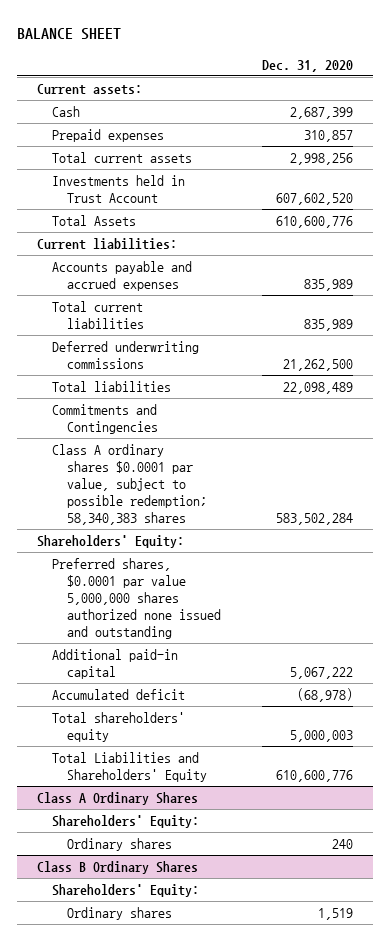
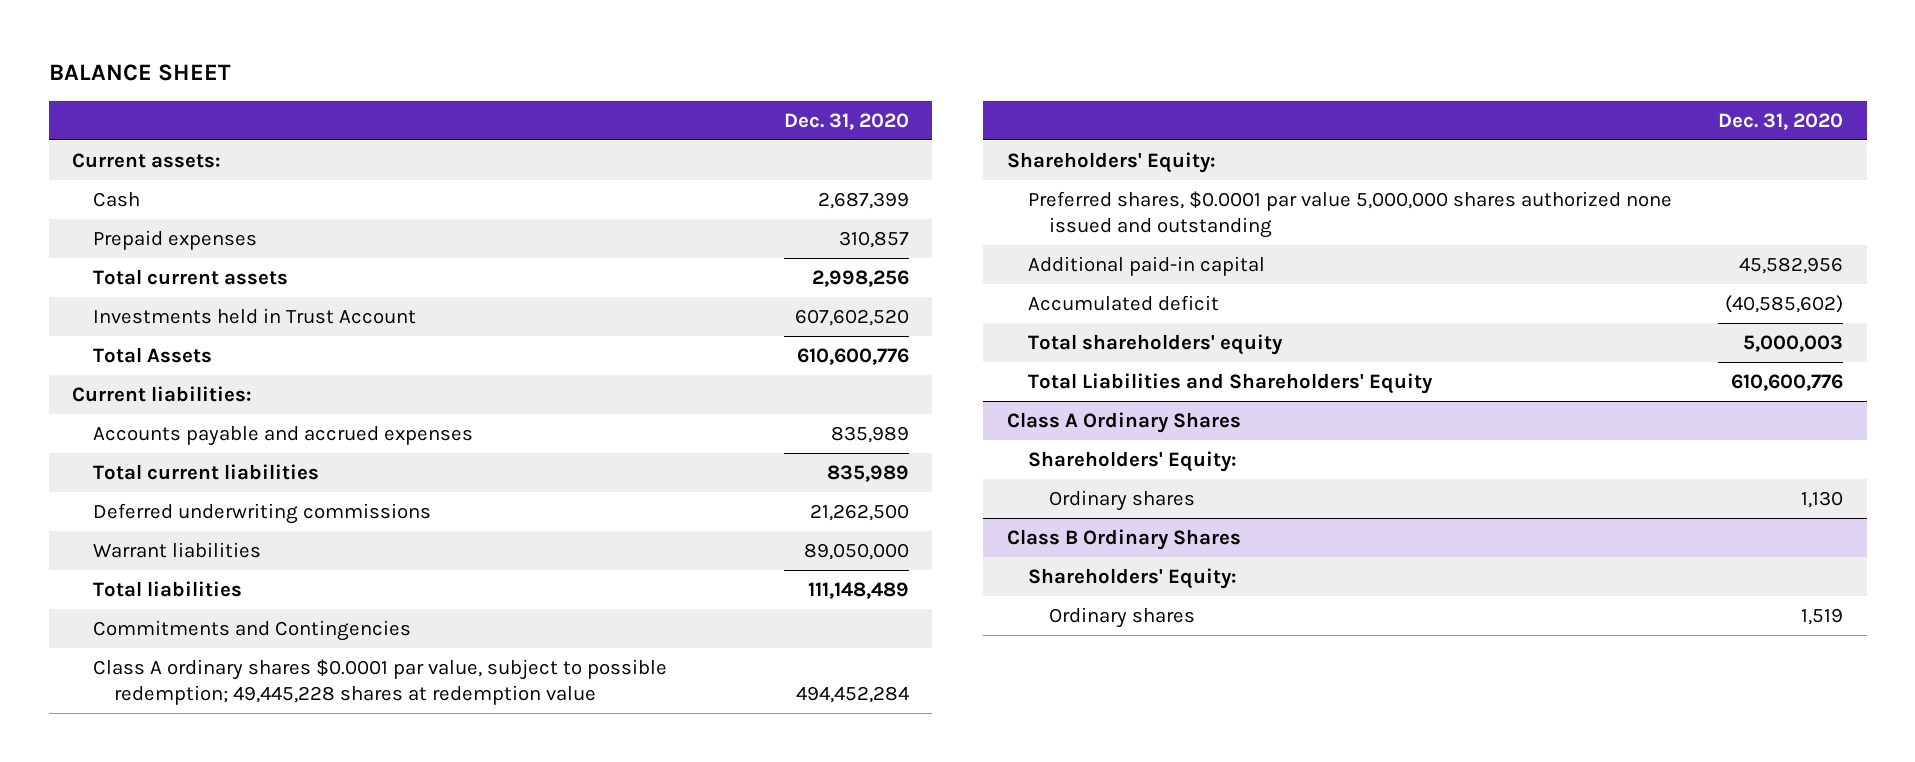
- Total liabilities | 22,098,489
+ Warrant liabilities | 89,050,000
+ Total liabilities | 111,148,489
- Class A ordinary shares $0.0001 par value, subject to possible redemption; 58,340,383 shares | 583,502,284
+ Class A ordinary shares $0.0001 par value, subject to possible redemption; 49,445,228 shares at redemption value | 494,452,284
- Additional paid-in capital | 5,067,222
- Accumulated deficit | (68,978)
+ Additional paid-in capital | 45,582,956
+ Accumulated deficit | (40,585,602)
@ Class A Ordinary Shares
- Ordinary shares | 240
+ Ordinary shares | 1,130

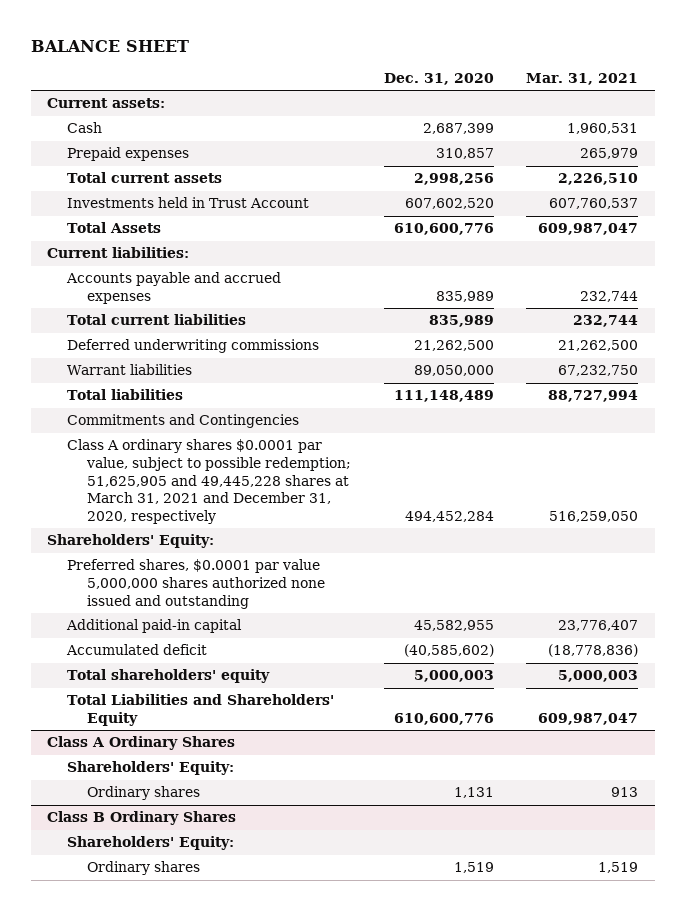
- | Dec. 31, 2020
+ | Dec. 31, 2020 | Mar. 31, 2021
- Class A ordinary shares $0.0001 par value, subject to possible redemption; 49,445,228 shares at redemption value | 494,452,284
+ Class A ordinary shares $0.0001 par value, subject to possible redemption; 51,625,905 and 49,445,228 shares at March 31, 2021 and December 31, 2020, respectively | 494,452,284 | 516,259,050
- Additional paid-in capital | 45,582,956
+ Additional paid-in capital | 45,582,955 | 23,776,407
@ Class A Ordinary Shares
- Ordinary shares | 1,130
+ Ordinary shares | 1,131 | 913

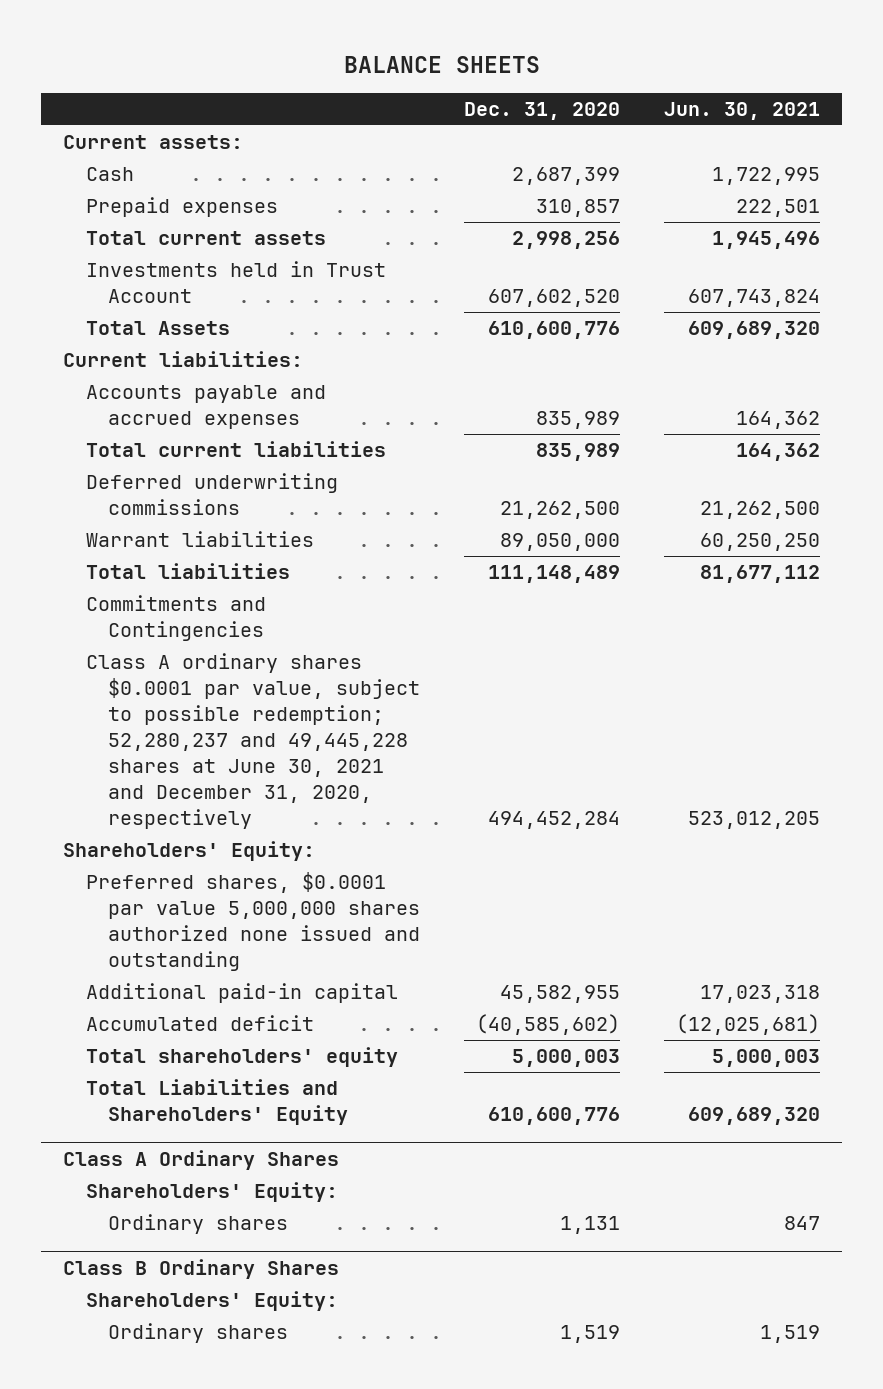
- BALANCE SHEET
+ BALANCE SHEETS
- | Dec. 31, 2020 | Mar. 31, 2021
+ | Dec. 31, 2020 | Jun. 30, 2021
- Class A ordinary shares $0.0001 par value, subject to possible redemption; 51,625,905 and 49,445,228 shares at March 31, 2021 and December 31, 2020, respectively | 494,452,284 | 516,259,050
+ Class A ordinary shares $0.0001 par value, subject to possible redemption; 52,280,237 and 49,445,228 shares at June 30, 2021 and December 31, 2020, respectively | 494,452,284 | 523,012,205

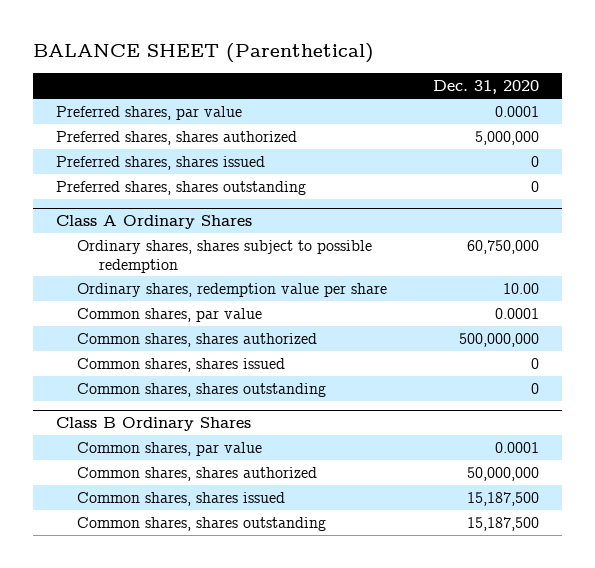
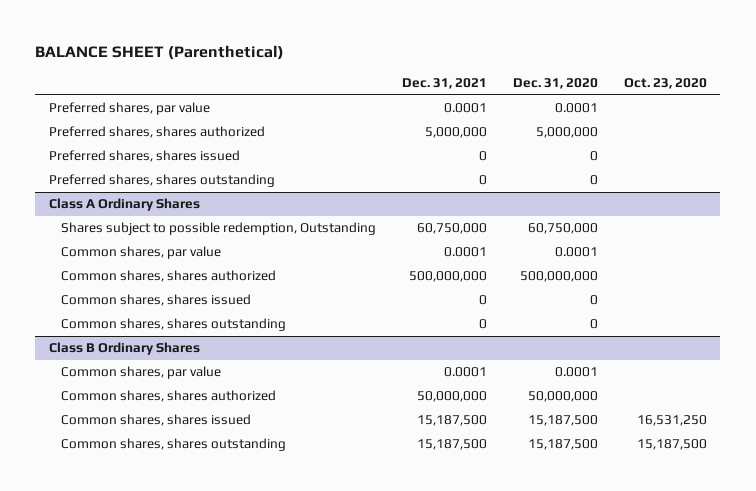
- | Dec. 31, 2020
+ | Dec. 31, 2021 | Dec. 31, 2020 | Oct. 23, 2020
@ Class A Ordinary Shares
- Ordinary shares, shares subject to possible redemption | 60,750,000
- Ordinary shares, redemption value per share | 10.00
+ Shares subject to possible redemption, Outstanding | 60,750,000 | 60,750,000 |

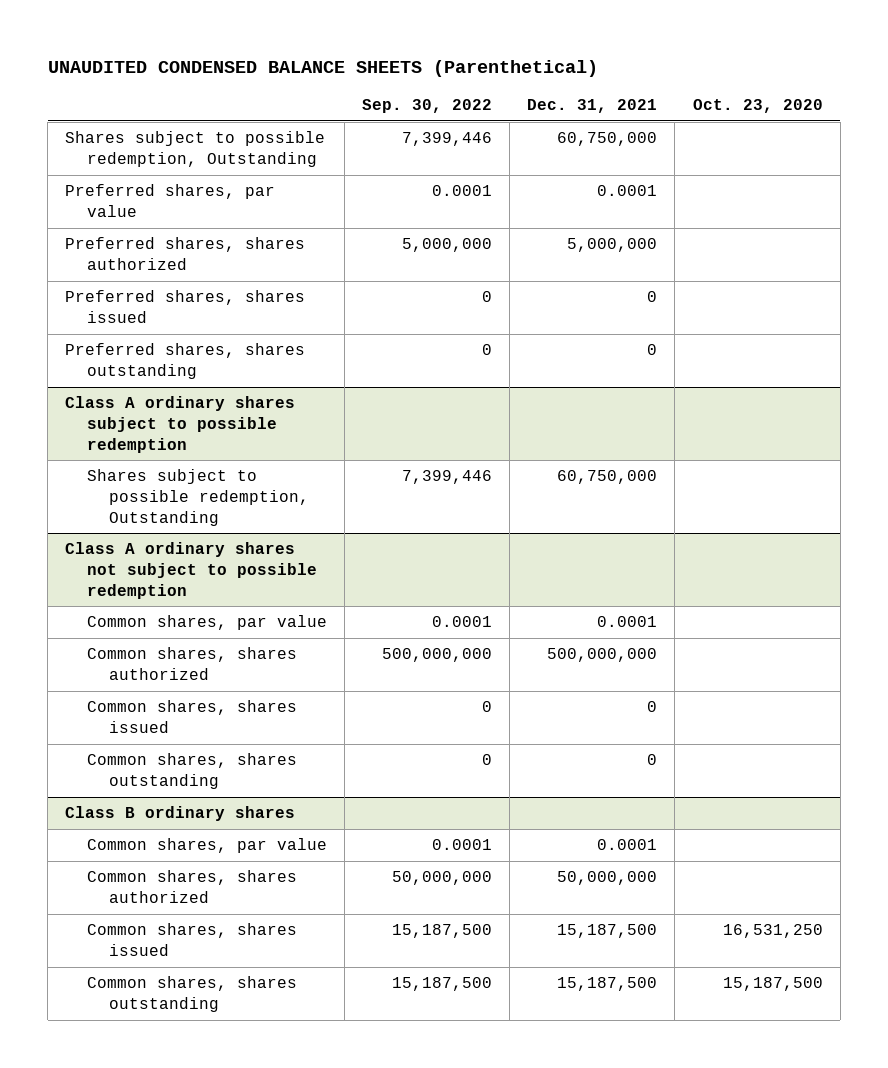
- BALANCE SHEET (Parenthetical)
+ UNAUDITED CONDENSED BALANCE SHEETS (Parenthetical)
- | Dec. 31, 2021 | Dec. 31, 2020 | Oct. 23, 2020
+ | Sep. 30, 2022 | Dec. 31, 2021 | Oct. 23, 2020
+ Shares subject to possible redemption, Outstanding | 7,399,446 | 60,750,000 |
- Class A Ordinary Shares
+ Class A ordinary shares subject to possible redemption
+ Class A ordinary shares not subject to possible redemption
- Class B Ordinary Shares
+ Class B ordinary shares

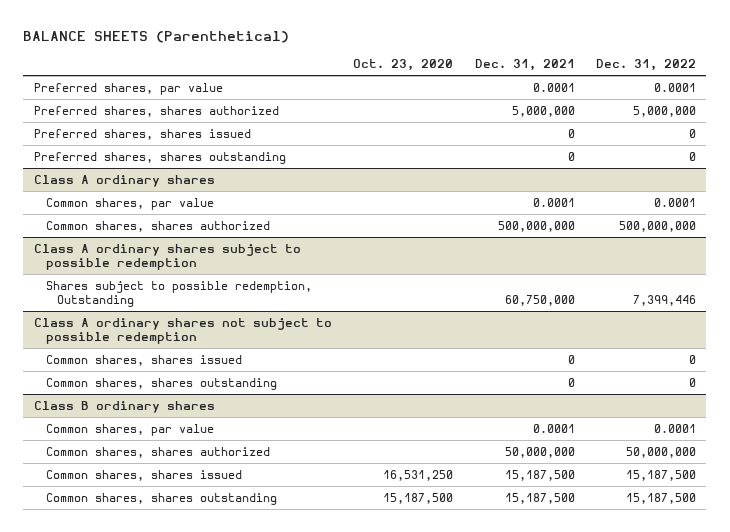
- UNAUDITED CONDENSED BALANCE SHEETS (Parenthetical)
+ BALANCE SHEETS (Parenthetical)
- | Sep. 30, 2022 | Dec. 31, 2021 | Oct. 23, 2020
+ | Oct. 23, 2020 | Dec. 31, 2021 | Dec. 31, 2022
- Shares subject to possible redemption, Outstanding | 7,399,446 | 60,750,000 |
+ Class A ordinary shares
+ Common shares, par value | | 0.0001 | 0.0001
+ Common shares, shares authorized | | 500,000,000 | 500,000,000
@ Class A ordinary shares not subject to possible redemption
- Common shares, par value | 0.0001 | 0.0001 |
- Common shares, shares authorized | 500,000,000 | 500,000,000 |

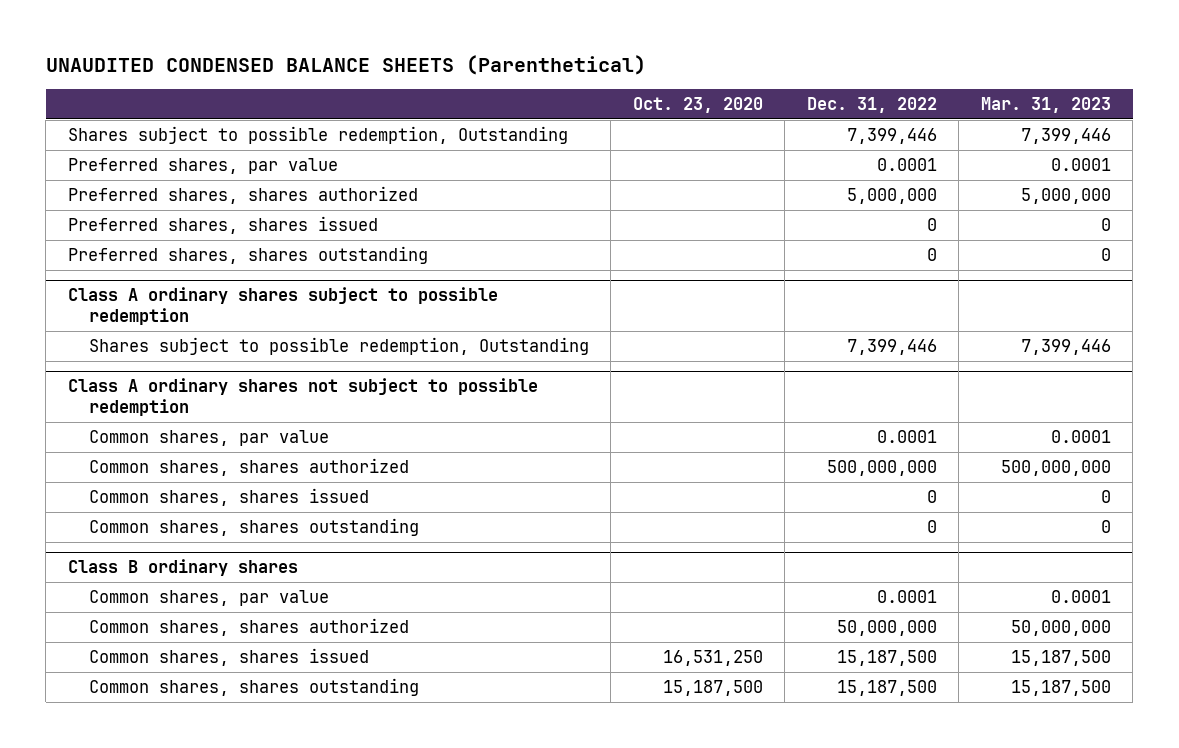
- BALANCE SHEETS (Parenthetical)
+ UNAUDITED CONDENSED BALANCE SHEETS (Parenthetical)
- | Oct. 23, 2020 | Dec. 31, 2021 | Dec. 31, 2022
+ | Oct. 23, 2020 | Dec. 31, 2022 | Mar. 31, 2023
+ Shares subject to possible redemption, Outstanding | | 7,399,446 | 7,399,446
- Class A ordinary shares
- Common shares, par value | | 0.0001 | 0.0001
- Common shares, shares authorized | | 500,000,000 | 500,000,000
@ Class A ordinary shares not subject to possible redemption
+ Common shares, par value | | 0.0001 | 0.0001
+ Common shares, shares authorized | | 500,000,000 | 500,000,000

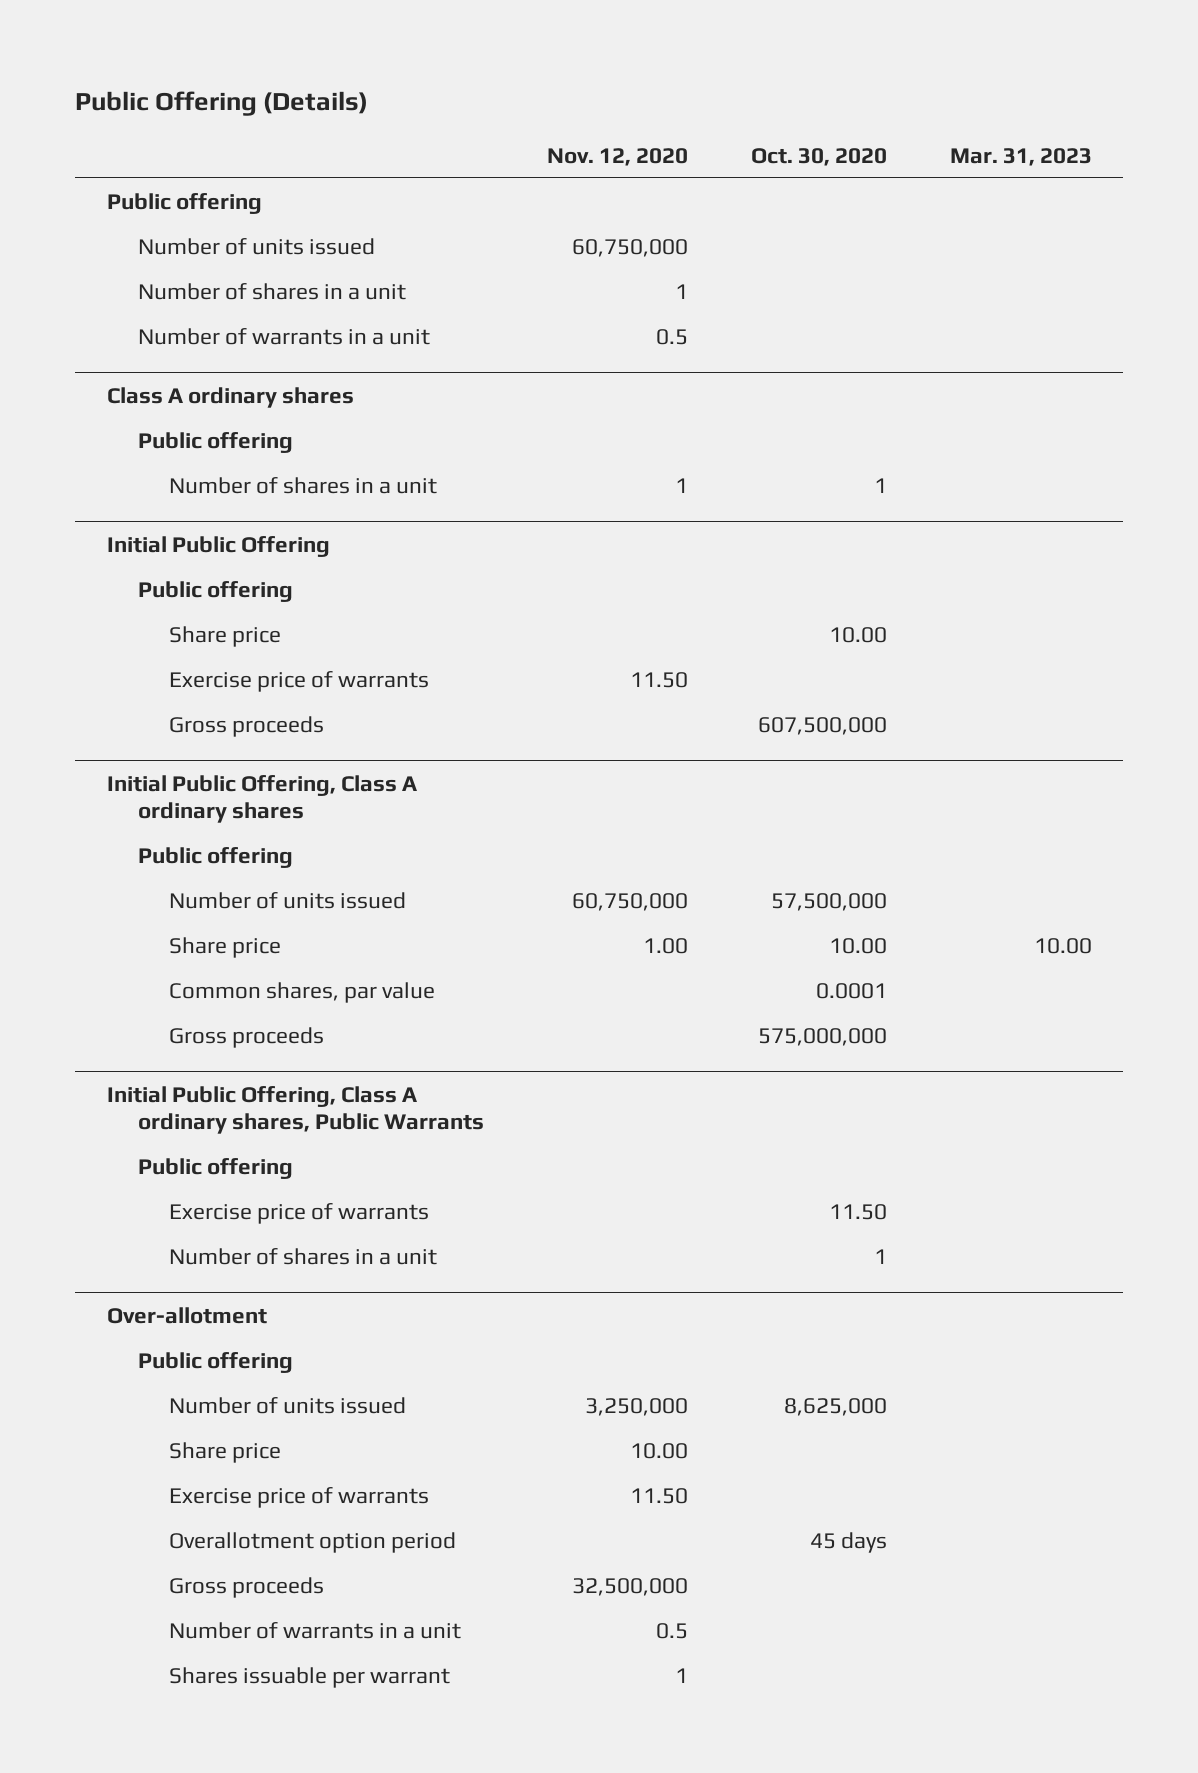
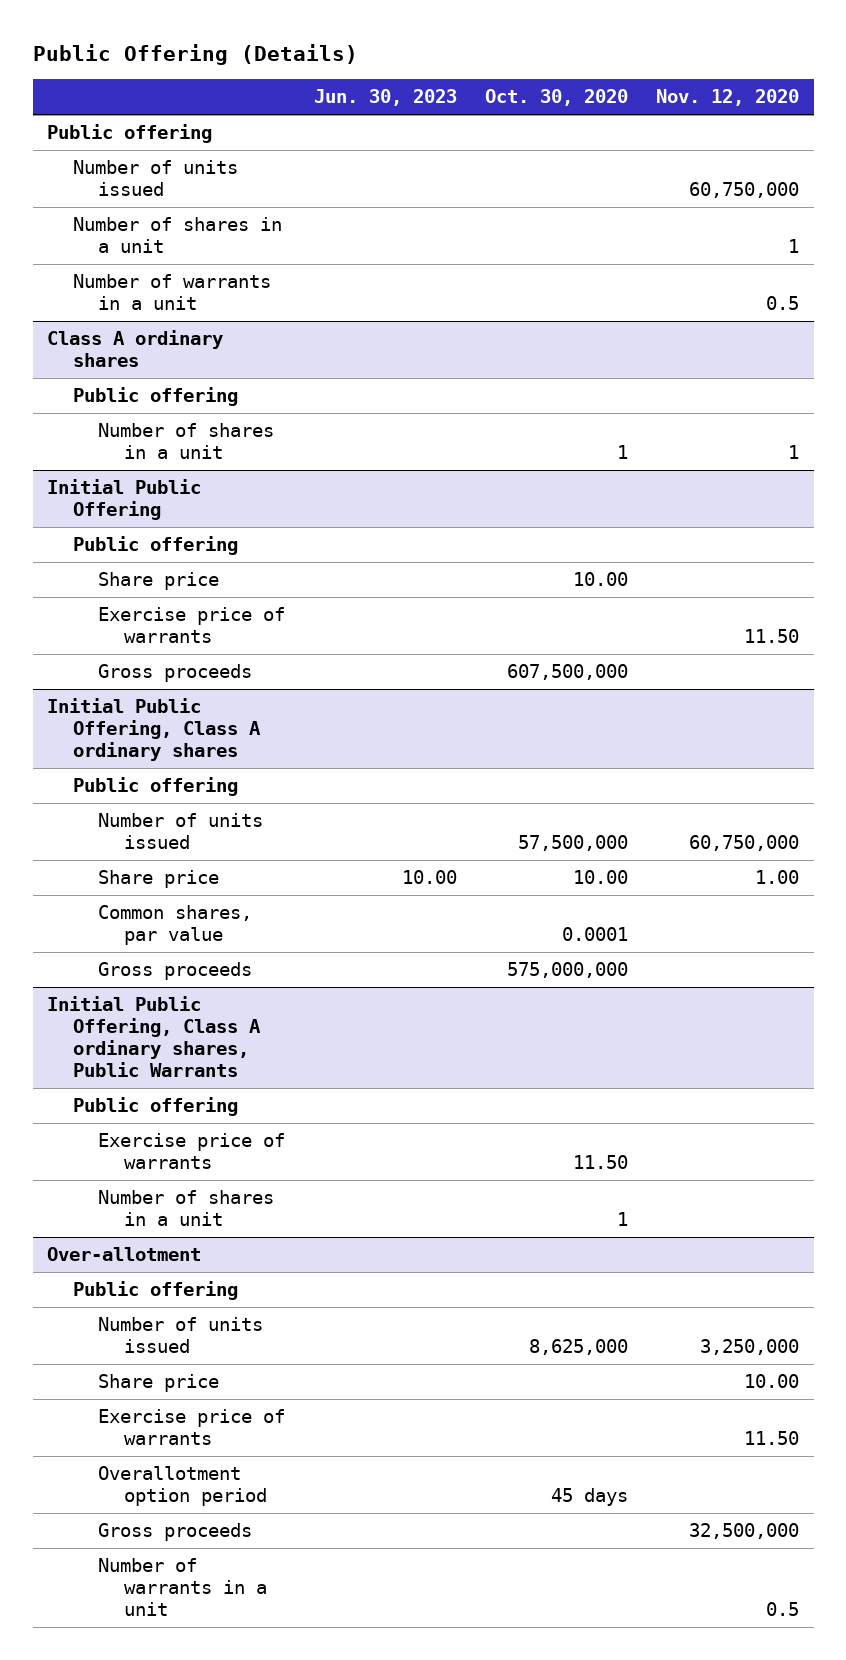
- | Nov. 12, 2020 | Oct. 30, 2020 | Mar. 31, 2023
+ | Jun. 30, 2023 | Oct. 30, 2020 | Nov. 12, 2020
@ Over-allotment
- Shares issuable per warrant | 1 | |

